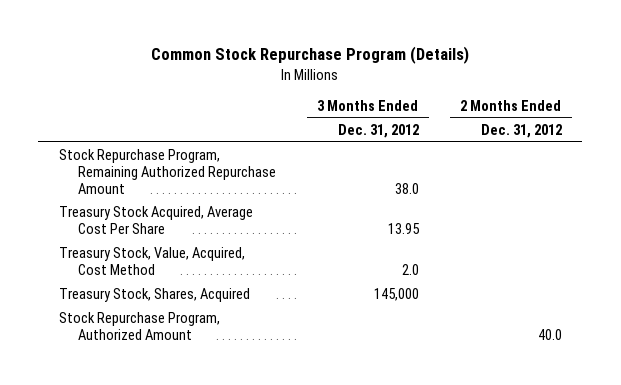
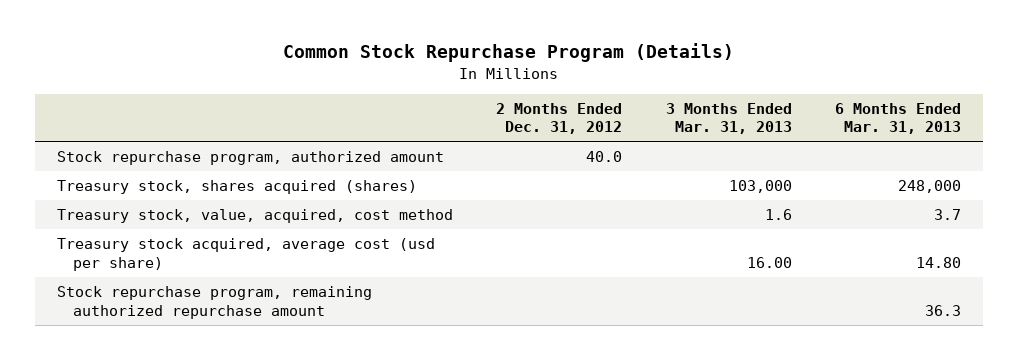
- | 3 Months Ended Dec. 31, 2012 | 2 Months Ended Dec. 31, 2012
+ | 2 Months Ended Dec. 31, 2012 | 3 Months Ended Mar. 31, 2013 | 6 Months Ended Mar. 31, 2013
- Stock Repurchase Program, Remaining Authorized Repurchase Amount | 38.0 |
- Treasury Stock Acquired, Average Cost Per Share | 13.95 |
- Treasury Stock, Value, Acquired, Cost Method | 2.0 |
- Treasury Stock, Shares, Acquired | 145,000 |
- Stock Repurchase Program, Authorized Amount | | 40.0
+ Stock repurchase program, authorized amount | 40.0 | |
+ Treasury stock, shares acquired (shares) | | 103,000 | 248,000
+ Treasury stock, value, acquired, cost method | | 1.6 | 3.7
+ Treasury stock acquired, average cost (usd per share) | | 16.00 | 14.80
+ Stock repurchase program, remaining authorized repurchase amount | | | 36.3

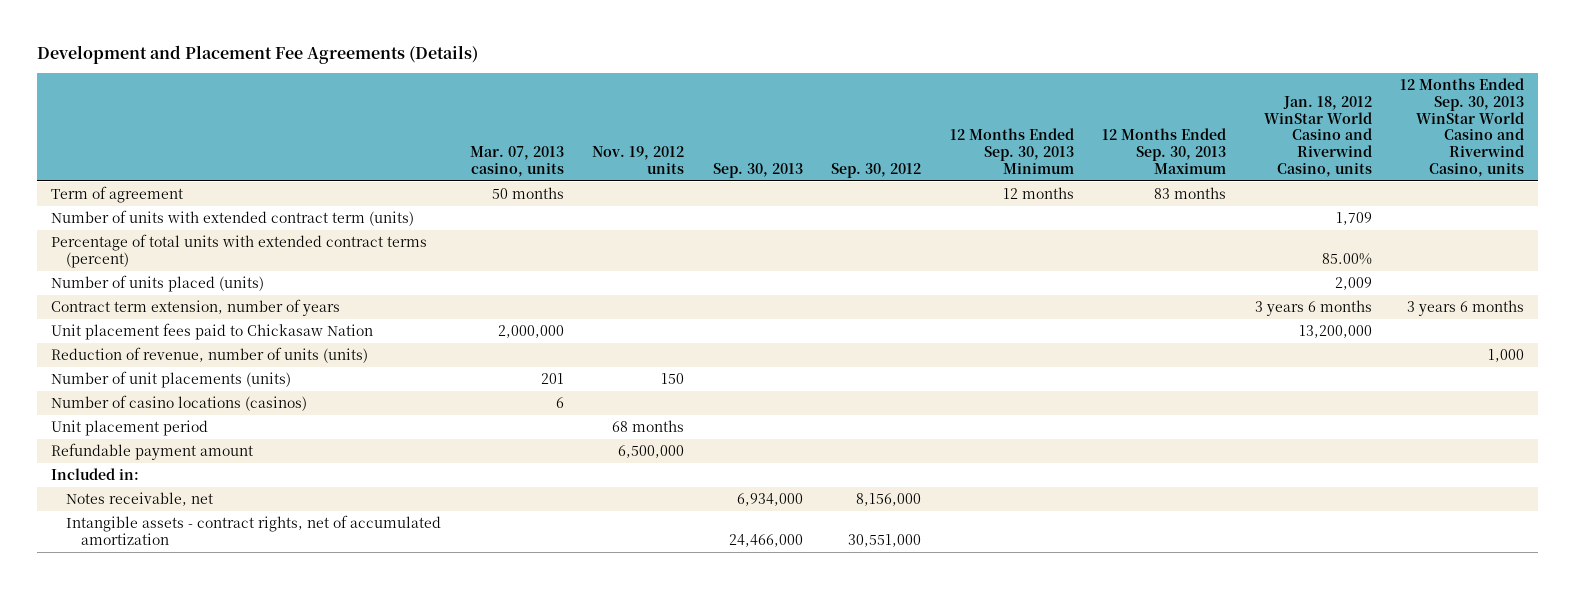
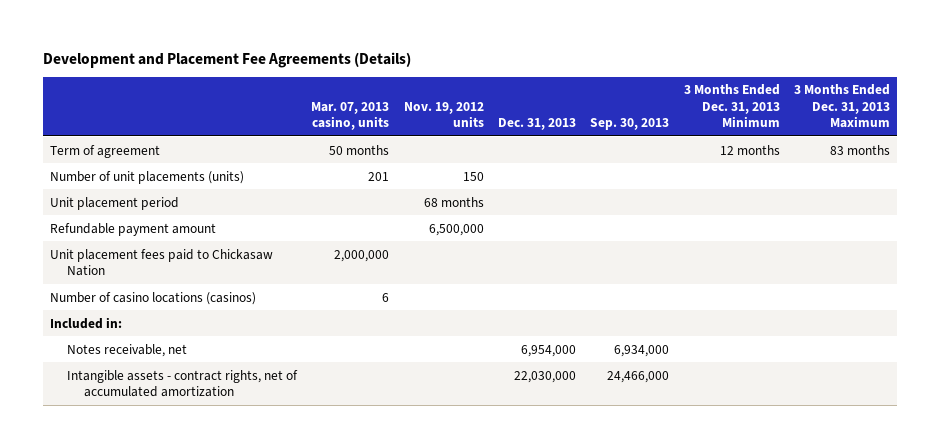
- | Mar. 07, 2013 casino, units | Nov. 19, 2012 units | Sep. 30, 2013 | Sep. 30, 2012 | 12 Months Ended Sep. 30, 2013 Minimum | 12 Months Ended Sep. 30, 2013 Maximum | Jan. 18, 2012 WinStar World Casino and Riverwind Casino, units | 12 Months Ended Sep. 30, 2013 WinStar World Casino and Riverwind Casino, units
+ | Mar. 07, 2013 casino, units | Nov. 19, 2012 units | Dec. 31, 2013 | Sep. 30, 2013 | 3 Months Ended Dec. 31, 2013 Minimum | 3 Months Ended Dec. 31, 2013 Maximum
- Number of units with extended contract term (units) | | | | | | | 1,709 |
- Percentage of total units with extended contract terms (percent) | | | | | | | 85.00% |
- Number of units placed (units) | | | | | | | 2,009 |
- Contract term extension, number of years | | | | | | | 3 years 6 months | 3 years 6 months
- Reduction of revenue, number of units (units) | | | | | | | | 1,000
moved down: Unit placement fees paid to Chickasaw Nation | 2,000,000 | | | | |
moved down: Number of casino locations (casinos) | 6 | | | | |

